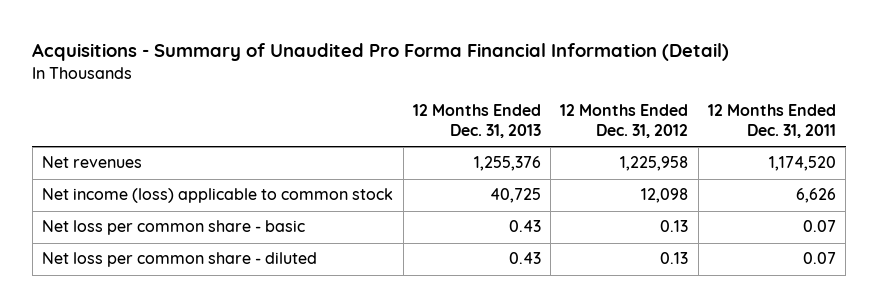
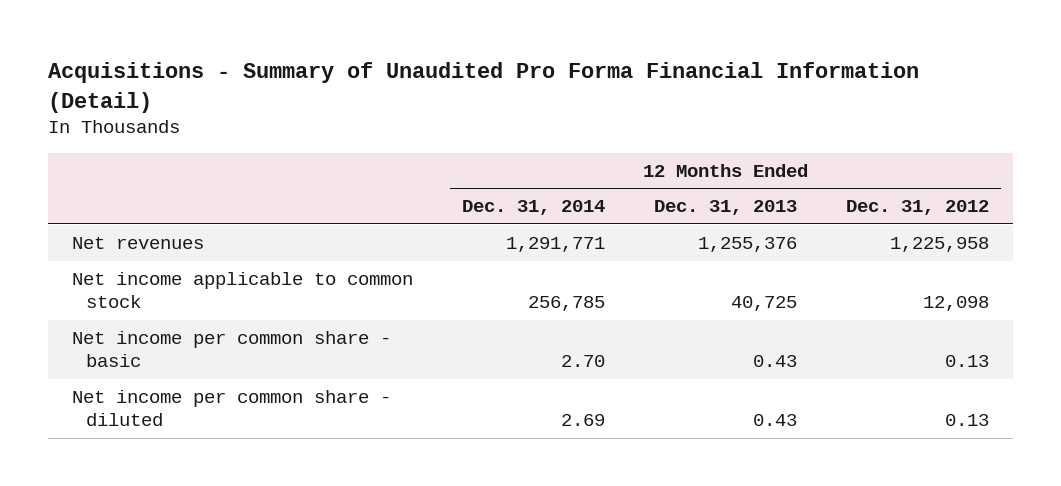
- | 12 Months Ended Dec. 31, 2013 | 12 Months Ended Dec. 31, 2012 | 12 Months Ended Dec. 31, 2011
+ | 12 Months Ended Dec. 31, 2014 | 12 Months Ended Dec. 31, 2013 | 12 Months Ended Dec. 31, 2012
- Net income (loss) applicable to common stock | 40,725 | 12,098 | 6,626
- Net loss per common share - basic | 0.43 | 0.13 | 0.07
- Net loss per common share - diluted | 0.43 | 0.13 | 0.07
+ Net income applicable to common stock | 256,785 | 40,725 | 12,098
+ Net income per common share - basic | 2.70 | 0.43 | 0.13
+ Net income per common share - diluted | 2.69 | 0.43 | 0.13

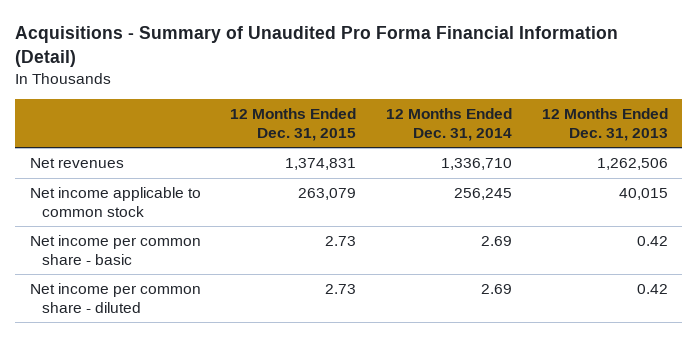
- | 12 Months Ended Dec. 31, 2014 | 12 Months Ended Dec. 31, 2013 | 12 Months Ended Dec. 31, 2012
+ | 12 Months Ended Dec. 31, 2015 | 12 Months Ended Dec. 31, 2014 | 12 Months Ended Dec. 31, 2013
- Net revenues | 1,291,771 | 1,255,376 | 1,225,958
- Net income applicable to common stock | 256,785 | 40,725 | 12,098
- Net income per common share - basic | 2.70 | 0.43 | 0.13
- Net income per common share - diluted | 2.69 | 0.43 | 0.13
+ Net revenues | 1,374,831 | 1,336,710 | 1,262,506
+ Net income applicable to common stock | 263,079 | 256,245 | 40,015
+ Net income per common share - basic | 2.73 | 2.69 | 0.42
+ Net income per common share - diluted | 2.73 | 2.69 | 0.42

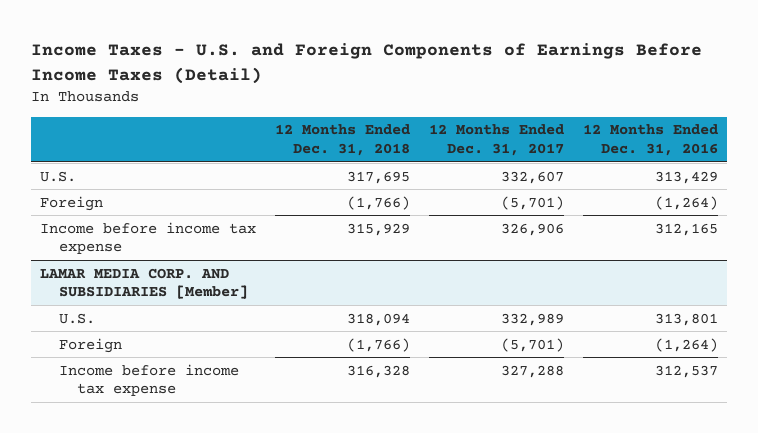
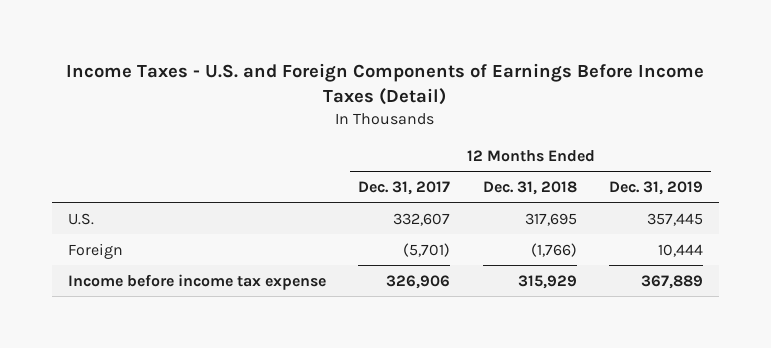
- | 12 Months Ended Dec. 31, 2018 | 12 Months Ended Dec. 31, 2017 | 12 Months Ended Dec. 31, 2016
+ | 12 Months Ended Dec. 31, 2017 | 12 Months Ended Dec. 31, 2018 | 12 Months Ended Dec. 31, 2019
- LAMAR MEDIA CORP. AND SUBSIDIARIES [Member]
- U.S. | 318,094 | 332,989 | 313,801
- Foreign | (1,766) | (5,701) | (1,264)
- Income before income tax expense | 316,328 | 327,288 | 312,537

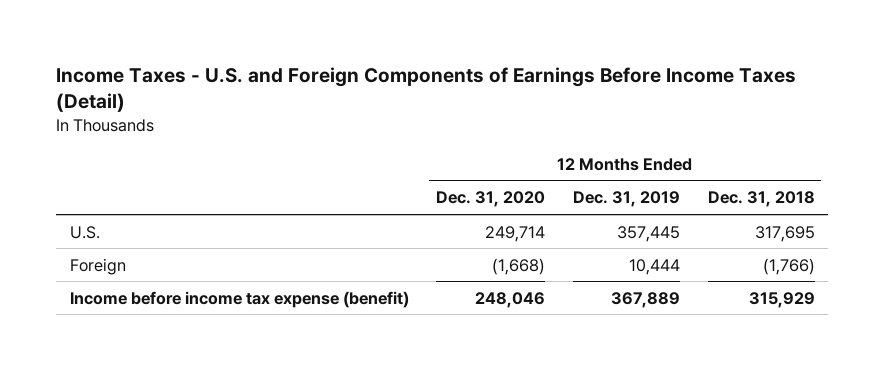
- | 12 Months Ended Dec. 31, 2017 | 12 Months Ended Dec. 31, 2018 | 12 Months Ended Dec. 31, 2019
+ | 12 Months Ended Dec. 31, 2020 | 12 Months Ended Dec. 31, 2019 | 12 Months Ended Dec. 31, 2018
- Income before income tax expense | 326,906 | 315,929 | 367,889
+ Income before income tax expense (benefit) | 248,046 | 367,889 | 315,929

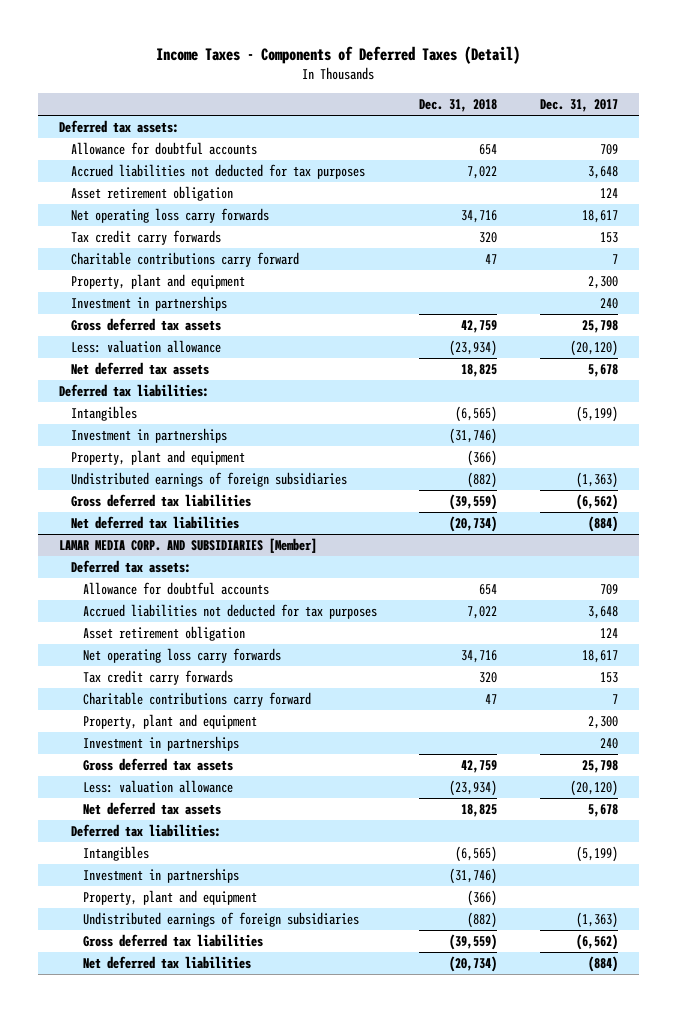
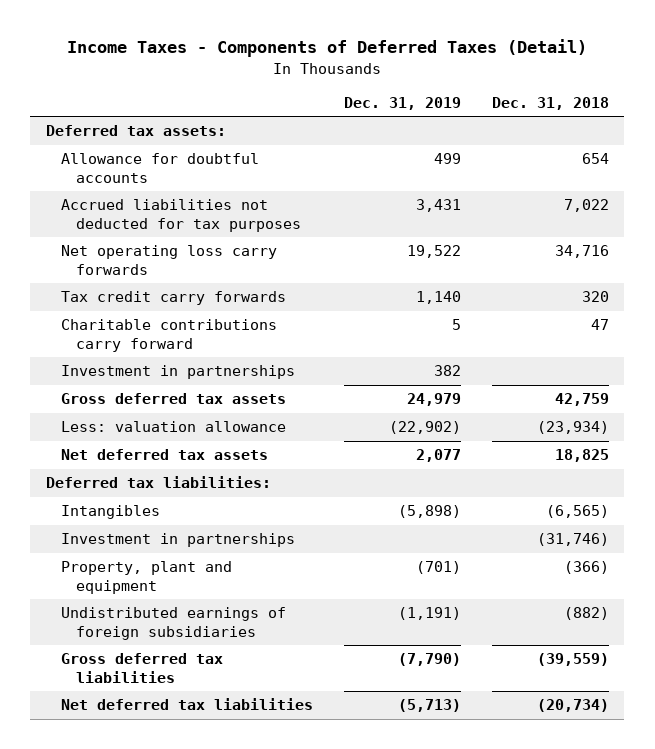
- | Dec. 31, 2018 | Dec. 31, 2017
+ | Dec. 31, 2019 | Dec. 31, 2018
- Asset retirement obligation | | 124
- Property, plant and equipment | | 2,300
- LAMAR MEDIA CORP. AND SUBSIDIARIES [Member]
- Deferred tax assets:
- Allowance for doubtful accounts | 654 | 709
- Accrued liabilities not deducted for tax purposes | 7,022 | 3,648
- Asset retirement obligation | | 124
- Net operating loss carry forwards | 34,716 | 18,617
- Tax credit carry forwards | 320 | 153
- Charitable contributions carry forward | 47 | 7
- Property, plant and equipment | | 2,300
- Investment in partnerships | | 240
- Gross deferred tax assets | 42,759 | 25,798
- Less: valuation allowance | (23,934) | (20,120)
- Net deferred tax assets | 18,825 | 5,678
- Deferred tax liabilities:
- Intangibles | (6,565) | (5,199)
- Investment in partnerships | (31,746) |
- Property, plant and equipment | (366) |
- Undistributed earnings of foreign subsidiaries | (882) | (1,363)
- Gross deferred tax liabilities | (39,559) | (6,562)
- Net deferred tax liabilities | (20,734) | (884)

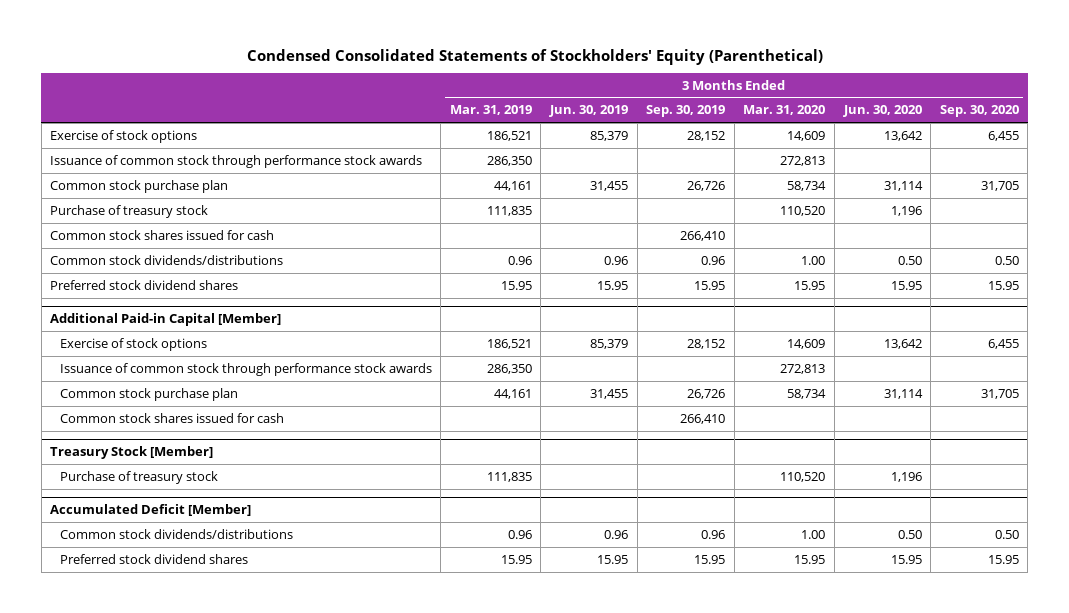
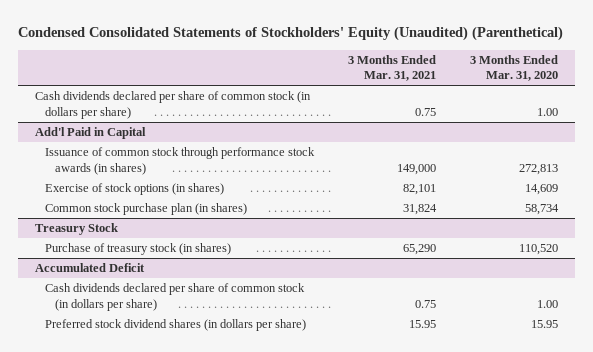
- Condensed Consolidated Statements of Stockholders' Equity (Parenthetical)
+ Condensed Consolidated Statements of Stockholders' Equity (Unaudited) (Parenthetical)
- | 3 Months Ended Mar. 31, 2019 | 3 Months Ended Jun. 30, 2019 | 3 Months Ended Sep. 30, 2019 | 3 Months Ended Mar. 31, 2020 | 3 Months Ended Jun. 30, 2020 | 3 Months Ended Sep. 30, 2020
+ | 3 Months Ended Mar. 31, 2021 | 3 Months Ended Mar. 31, 2020
- Exercise of stock options | 186,521 | 85,379 | 28,152 | 14,609 | 13,642 | 6,455
- Issuance of common stock through performance stock awards | 286,350 | | | 272,813 | |
- Common stock purchase plan | 44,161 | 31,455 | 26,726 | 58,734 | 31,114 | 31,705
- Purchase of treasury stock | 111,835 | | | 110,520 | 1,196 |
- Common stock shares issued for cash | | | 266,410 | | |
- Common stock dividends/distributions | 0.96 | 0.96 | 0.96 | 1.00 | 0.50 | 0.50
- Preferred stock dividend shares | 15.95 | 15.95 | 15.95 | 15.95 | 15.95 | 15.95
- Additional Paid-in Capital [Member]
- Exercise of stock options | 186,521 | 85,379 | 28,152 | 14,609 | 13,642 | 6,455
- Issuance of common stock through performance stock awards | 286,350 | | | 272,813 | |
- Common stock purchase plan | 44,161 | 31,455 | 26,726 | 58,734 | 31,114 | 31,705
- Common stock shares issued for cash | | | 266,410 | | |
- Treasury Stock [Member]
- Purchase of treasury stock | 111,835 | | | 110,520 | 1,196 |
- Accumulated Deficit [Member]
- Common stock dividends/distributions | 0.96 | 0.96 | 0.96 | 1.00 | 0.50 | 0.50
- Preferred stock dividend shares | 15.95 | 15.95 | 15.95 | 15.95 | 15.95 | 15.95
+ Cash dividends declared per share of common stock (in dollars per share) | 0.75 | 1.00
+ Add'l Paid in Capital
+ Issuance of common stock through performance stock awards (in shares) | 149,000 | 272,813
+ Exercise of stock options (in shares) | 82,101 | 14,609
+ Common stock purchase plan (in shares) | 31,824 | 58,734
+ Treasury Stock
+ Purchase of treasury stock (in shares) | 65,290 | 110,520
+ Accumulated Deficit
+ Cash dividends declared per share of common stock (in dollars per share) | 0.75 | 1.00
+ Preferred stock dividend shares (in dollars per share) | 15.95 | 15.95

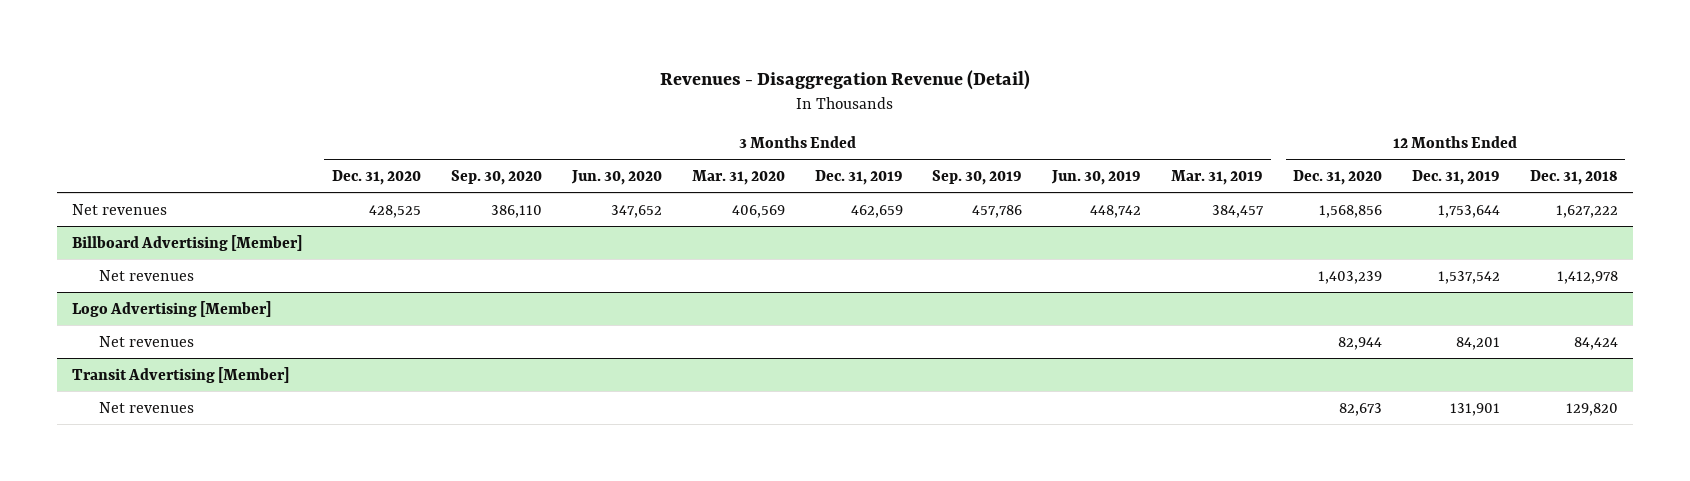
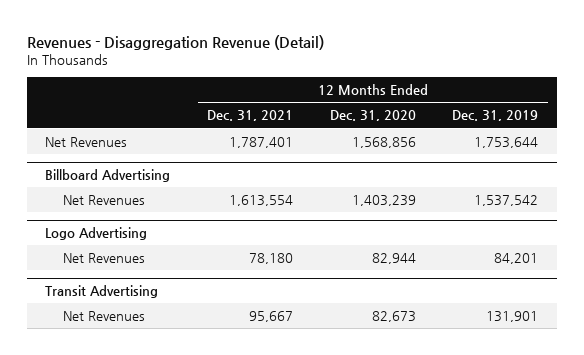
- | 3 Months Ended Dec. 31, 2020 | 3 Months Ended Sep. 30, 2020 | 3 Months Ended Jun. 30, 2020 | 3 Months Ended Mar. 31, 2020 | 3 Months Ended Dec. 31, 2019 | 3 Months Ended Sep. 30, 2019 | 3 Months Ended Jun. 30, 2019 | 3 Months Ended Mar. 31, 2019 | 12 Months Ended Dec. 31, 2020 | 12 Months Ended Dec. 31, 2019 | 12 Months Ended Dec. 31, 2018
+ | 12 Months Ended Dec. 31, 2021 | 12 Months Ended Dec. 31, 2020 | 12 Months Ended Dec. 31, 2019
- Net revenues | 428,525 | 386,110 | 347,652 | 406,569 | 462,659 | 457,786 | 448,742 | 384,457 | 1,568,856 | 1,753,644 | 1,627,222
- Billboard Advertising [Member]
- Net revenues | | | | | | | | | 1,403,239 | 1,537,542 | 1,412,978
- Logo Advertising [Member]
- Net revenues | | | | | | | | | 82,944 | 84,201 | 84,424
- Transit Advertising [Member]
- Net revenues | | | | | | | | | 82,673 | 131,901 | 129,820
+ Net Revenues | 1,787,401 | 1,568,856 | 1,753,644
+ Billboard Advertising
+ Net Revenues | 1,613,554 | 1,403,239 | 1,537,542
+ Logo Advertising
+ Net Revenues | 78,180 | 82,944 | 84,201
+ Transit Advertising
+ Net Revenues | 95,667 | 82,673 | 131,901

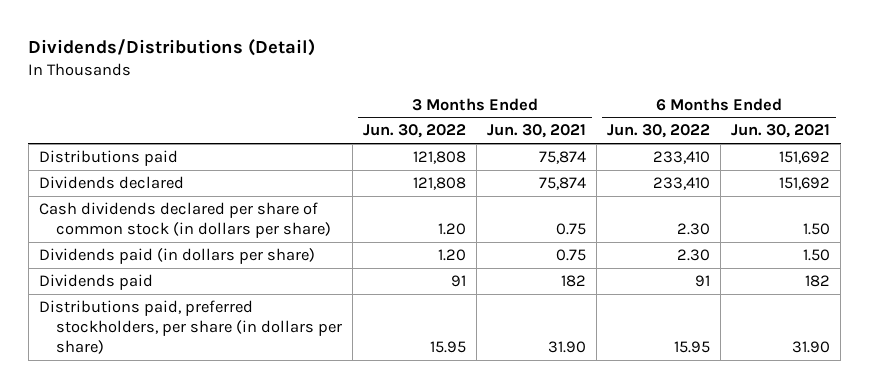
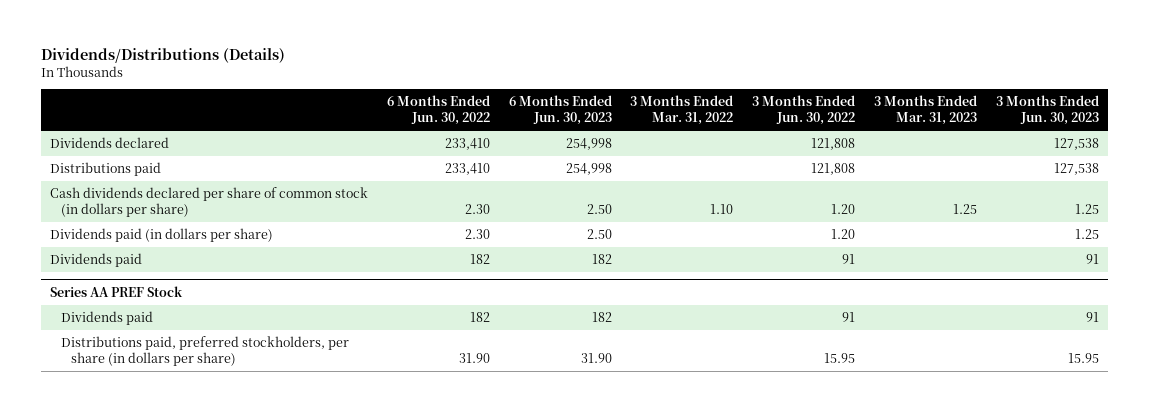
- Dividends/Distributions (Detail)
+ Dividends/Distributions (Details)
- | 3 Months Ended Jun. 30, 2022 | 3 Months Ended Jun. 30, 2021 | 6 Months Ended Jun. 30, 2022 | 6 Months Ended Jun. 30, 2021
+ | 6 Months Ended Jun. 30, 2022 | 6 Months Ended Jun. 30, 2023 | 3 Months Ended Mar. 31, 2022 | 3 Months Ended Jun. 30, 2022 | 3 Months Ended Mar. 31, 2023 | 3 Months Ended Jun. 30, 2023
moved down: Distributions paid | 233,410 | 254,998 | | 121,808 | | 127,538
- Dividends paid | 91 | 182 | 91 | 182
- Distributions paid, preferred stockholders, per share (in dollars per share) | 15.95 | 31.90 | 15.95 | 31.90
+ Dividends paid | 182 | 182 | | 91 | | 91
+ Series AA PREF Stock
+ Dividends paid | 182 | 182 | | 91 | | 91
+ Distributions paid, preferred stockholders, per share (in dollars per share) | 31.90 | 31.90 | | 15.95 | | 15.95

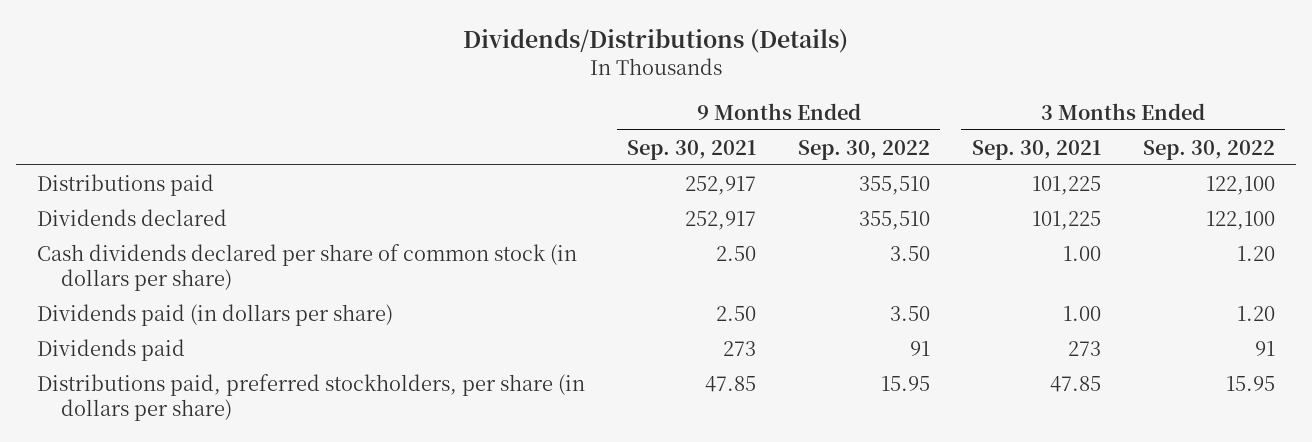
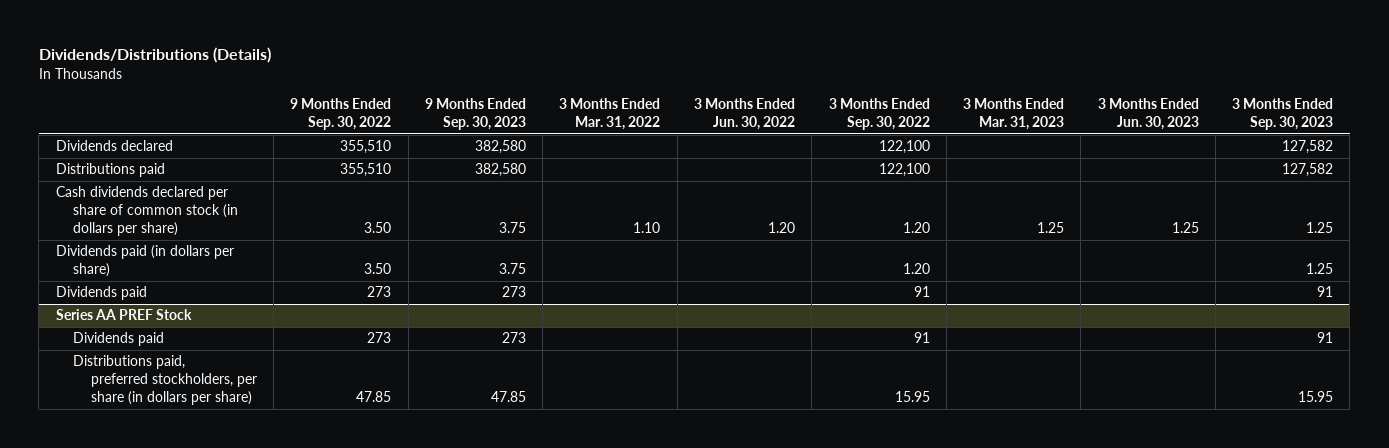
- | 9 Months Ended Sep. 30, 2021 | 9 Months Ended Sep. 30, 2022 | 3 Months Ended Sep. 30, 2021 | 3 Months Ended Sep. 30, 2022
+ | 9 Months Ended Sep. 30, 2022 | 9 Months Ended Sep. 30, 2023 | 3 Months Ended Mar. 31, 2022 | 3 Months Ended Jun. 30, 2022 | 3 Months Ended Sep. 30, 2022 | 3 Months Ended Mar. 31, 2023 | 3 Months Ended Jun. 30, 2023 | 3 Months Ended Sep. 30, 2023
moved down: Distributions paid | 355,510 | 382,580 | | | 122,100 | | | 127,582
- Dividends paid | 273 | 91 | 273 | 91
- Distributions paid, preferred stockholders, per share (in dollars per share) | 47.85 | 15.95 | 47.85 | 15.95
+ Dividends paid | 273 | 273 | | | 91 | | | 91
+ Series AA PREF Stock
+ Dividends paid | 273 | 273 | | | 91 | | | 91
+ Distributions paid, preferred stockholders, per share (in dollars per share) | 47.85 | 47.85 | | | 15.95 | | | 15.95

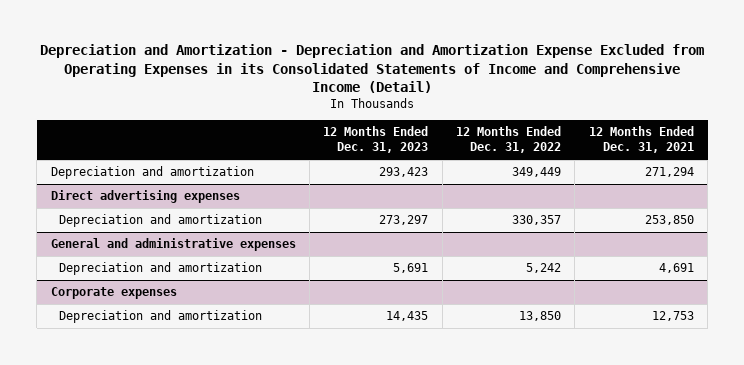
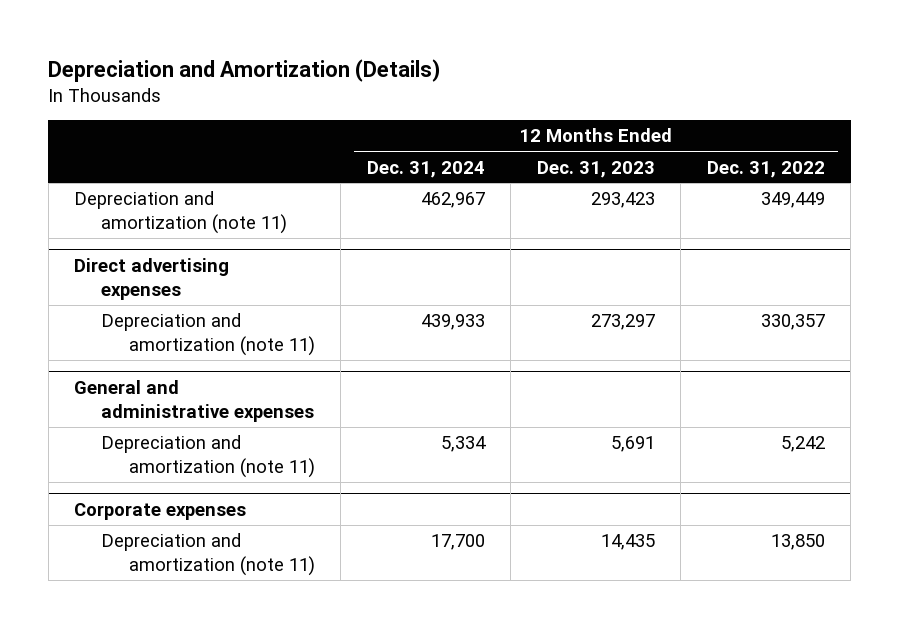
- Depreciation and Amortization - Depreciation and Amortization Expense Excluded from Operating Expenses in its Consolidated Statements of Income and Comprehensive Income (Detail)
+ Depreciation and Amortization (Details)
- | 12 Months Ended Dec. 31, 2023 | 12 Months Ended Dec. 31, 2022 | 12 Months Ended Dec. 31, 2021
+ | 12 Months Ended Dec. 31, 2024 | 12 Months Ended Dec. 31, 2023 | 12 Months Ended Dec. 31, 2022
- Depreciation and amortization | 293,423 | 349,449 | 271,294
+ Depreciation and amortization (note 11) | 462,967 | 293,423 | 349,449
@ Direct advertising expenses
- Depreciation and amortization | 273,297 | 330,357 | 253,850
+ Depreciation and amortization (note 11) | 439,933 | 273,297 | 330,357
@ General and administrative expenses
- Depreciation and amortization | 5,691 | 5,242 | 4,691
+ Depreciation and amortization (note 11) | 5,334 | 5,691 | 5,242
@ Corporate expenses
- Depreciation and amortization | 14,435 | 13,850 | 12,753
+ Depreciation and amortization (note 11) | 17,700 | 14,435 | 13,850

